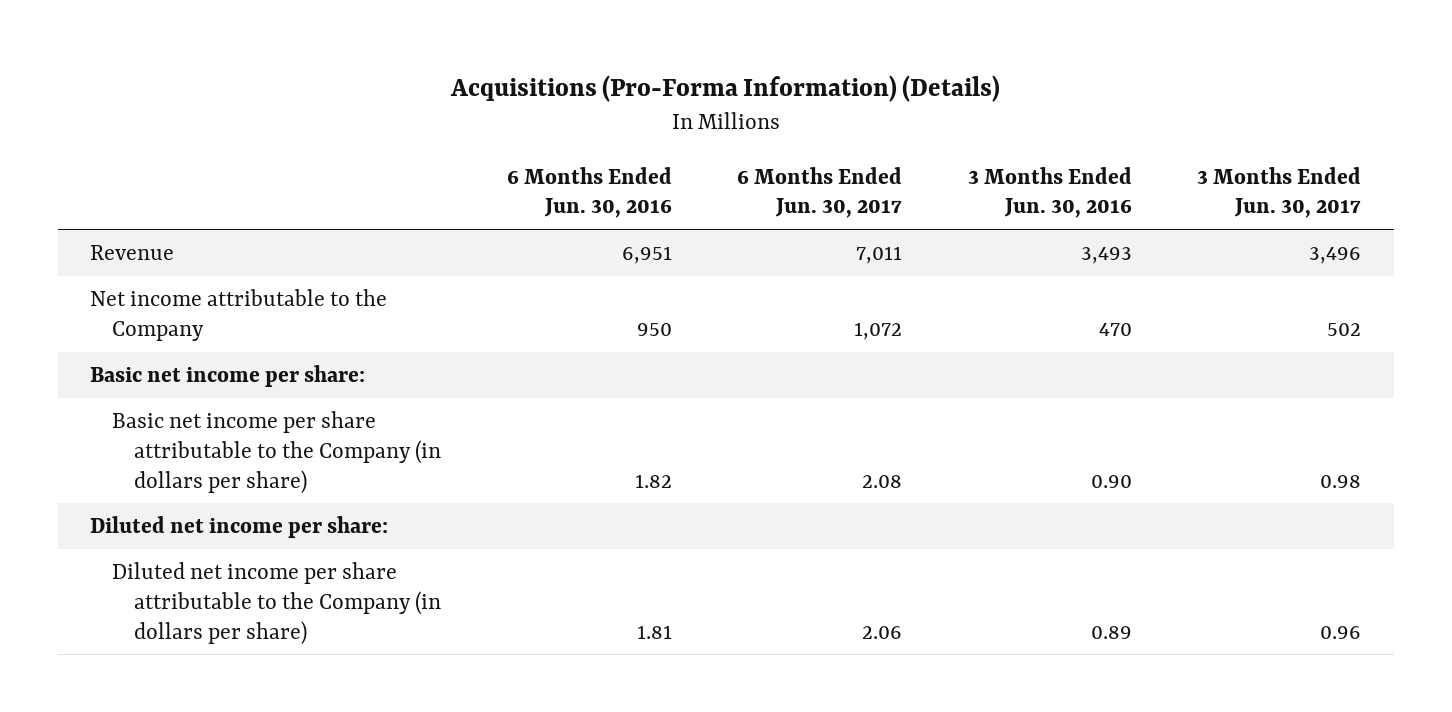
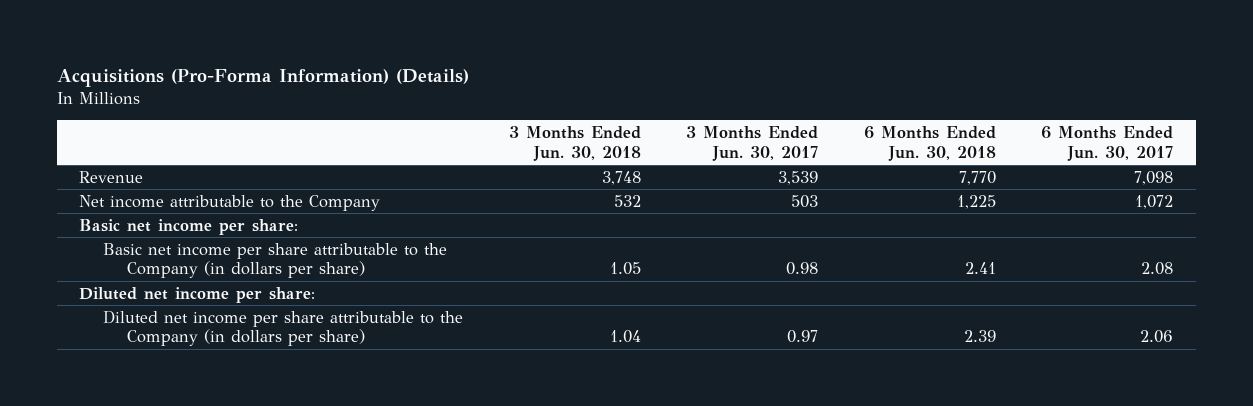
- | 6 Months Ended Jun. 30, 2016 | 6 Months Ended Jun. 30, 2017 | 3 Months Ended Jun. 30, 2016 | 3 Months Ended Jun. 30, 2017
+ | 3 Months Ended Jun. 30, 2018 | 3 Months Ended Jun. 30, 2017 | 6 Months Ended Jun. 30, 2018 | 6 Months Ended Jun. 30, 2017
- Revenue | 6,951 | 7,011 | 3,493 | 3,496
- Net income attributable to the Company | 950 | 1,072 | 470 | 502
+ Revenue | 3,748 | 3,539 | 7,770 | 7,098
+ Net income attributable to the Company | 532 | 503 | 1,225 | 1,072
- Diluted net income per share attributable to the Company (in dollars per share) | 1.81 | 2.06 | 0.89 | 0.96
+ Diluted net income per share attributable to the Company (in dollars per share) | 1.04 | 0.97 | 2.39 | 2.06

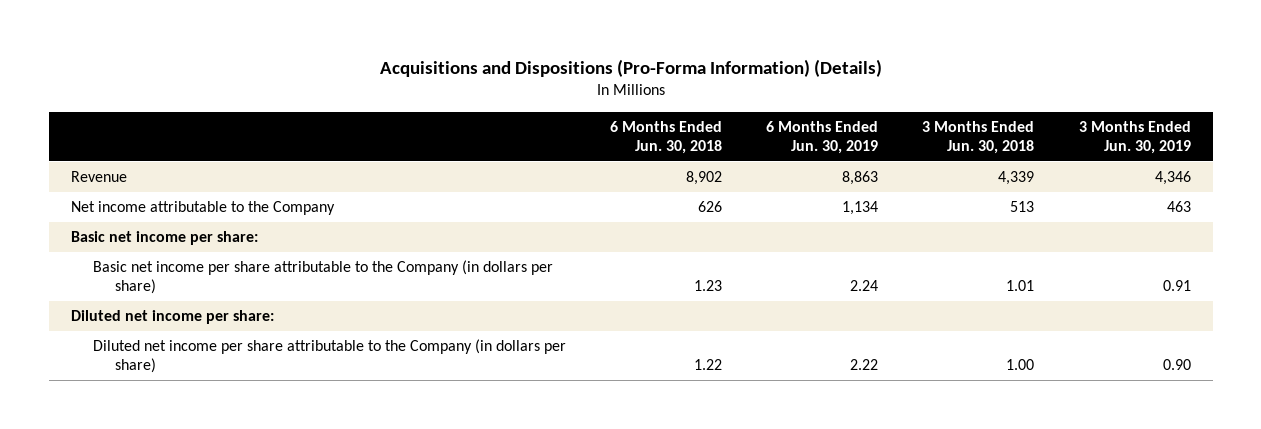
- Acquisitions (Pro-Forma Information) (Details)
+ Acquisitions and Dispositions (Pro-Forma Information) (Details)
- | 3 Months Ended Jun. 30, 2018 | 3 Months Ended Jun. 30, 2017 | 6 Months Ended Jun. 30, 2018 | 6 Months Ended Jun. 30, 2017
+ | 6 Months Ended Jun. 30, 2018 | 6 Months Ended Jun. 30, 2019 | 3 Months Ended Jun. 30, 2018 | 3 Months Ended Jun. 30, 2019
- Revenue | 3,748 | 3,539 | 7,770 | 7,098
- Net income attributable to the Company | 532 | 503 | 1,225 | 1,072
+ Revenue | 8,902 | 8,863 | 4,339 | 4,346
+ Net income attributable to the Company | 626 | 1,134 | 513 | 463
- Basic net income per share attributable to the Company (in dollars per share) | 1.05 | 0.98 | 2.41 | 2.08
+ Basic net income per share attributable to the Company (in dollars per share) | 1.23 | 2.24 | 1.01 | 0.91
- Diluted net income per share attributable to the Company (in dollars per share) | 1.04 | 0.97 | 2.39 | 2.06
+ Diluted net income per share attributable to the Company (in dollars per share) | 1.22 | 2.22 | 1.00 | 0.90

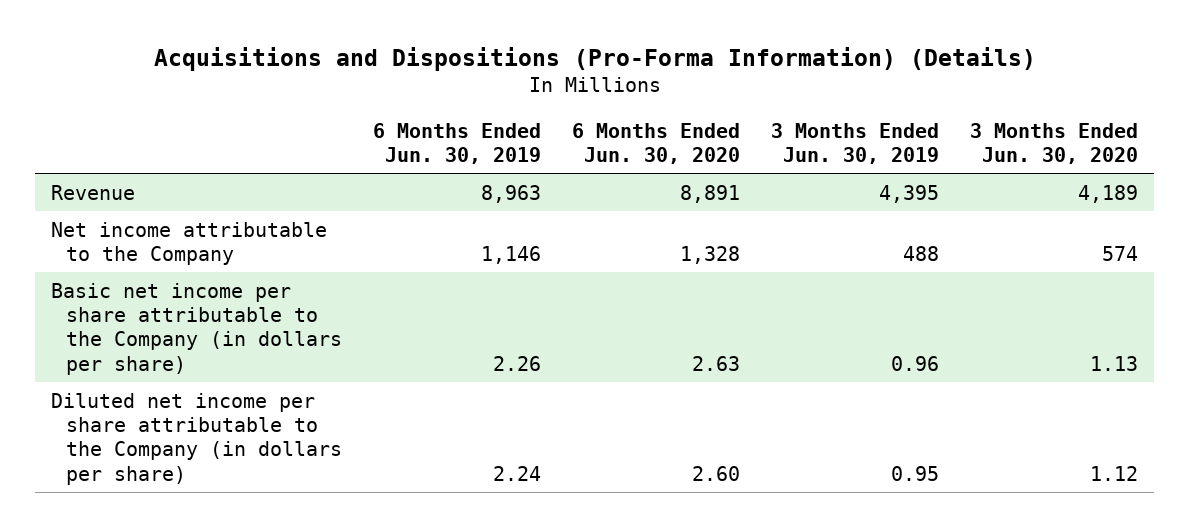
- | 6 Months Ended Jun. 30, 2018 | 6 Months Ended Jun. 30, 2019 | 3 Months Ended Jun. 30, 2018 | 3 Months Ended Jun. 30, 2019
+ | 6 Months Ended Jun. 30, 2019 | 6 Months Ended Jun. 30, 2020 | 3 Months Ended Jun. 30, 2019 | 3 Months Ended Jun. 30, 2020
- Revenue | 8,902 | 8,863 | 4,339 | 4,346
- Net income attributable to the Company | 626 | 1,134 | 513 | 463
- Basic net income per share:
- Basic net income per share attributable to the Company (in dollars per share) | 1.23 | 2.24 | 1.01 | 0.91
- Diluted net income per share:
- Diluted net income per share attributable to the Company (in dollars per share) | 1.22 | 2.22 | 1.00 | 0.90
+ Revenue | 8,963 | 8,891 | 4,395 | 4,189
+ Net income attributable to the Company | 1,146 | 1,328 | 488 | 574
+ Basic net income per share attributable to the Company (in dollars per share) | 2.26 | 2.63 | 0.96 | 1.13
+ Diluted net income per share attributable to the Company (in dollars per share) | 2.24 | 2.60 | 0.95 | 1.12

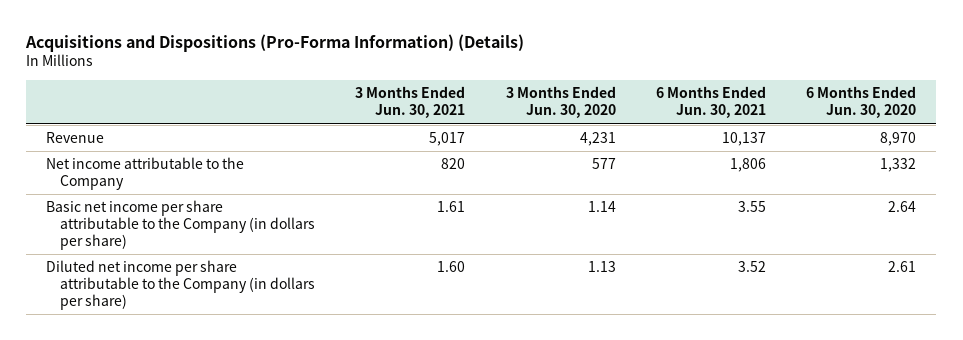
- | 6 Months Ended Jun. 30, 2019 | 6 Months Ended Jun. 30, 2020 | 3 Months Ended Jun. 30, 2019 | 3 Months Ended Jun. 30, 2020
+ | 3 Months Ended Jun. 30, 2021 | 3 Months Ended Jun. 30, 2020 | 6 Months Ended Jun. 30, 2021 | 6 Months Ended Jun. 30, 2020
- Revenue | 8,963 | 8,891 | 4,395 | 4,189
- Net income attributable to the Company | 1,146 | 1,328 | 488 | 574
- Basic net income per share attributable to the Company (in dollars per share) | 2.26 | 2.63 | 0.96 | 1.13
- Diluted net income per share attributable to the Company (in dollars per share) | 2.24 | 2.60 | 0.95 | 1.12
+ Revenue | 5,017 | 4,231 | 10,137 | 8,970
+ Net income attributable to the Company | 820 | 577 | 1,806 | 1,332
+ Basic net income per share attributable to the Company (in dollars per share) | 1.61 | 1.14 | 3.55 | 2.64
+ Diluted net income per share attributable to the Company (in dollars per share) | 1.60 | 1.13 | 3.52 | 2.61

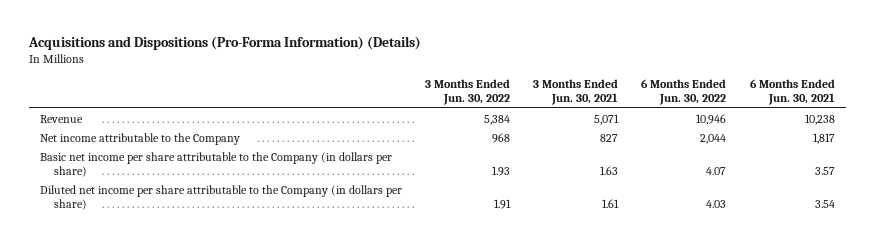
- | 3 Months Ended Jun. 30, 2021 | 3 Months Ended Jun. 30, 2020 | 6 Months Ended Jun. 30, 2021 | 6 Months Ended Jun. 30, 2020
+ | 3 Months Ended Jun. 30, 2022 | 3 Months Ended Jun. 30, 2021 | 6 Months Ended Jun. 30, 2022 | 6 Months Ended Jun. 30, 2021
- Revenue | 5,017 | 4,231 | 10,137 | 8,970
- Net income attributable to the Company | 820 | 577 | 1,806 | 1,332
- Basic net income per share attributable to the Company (in dollars per share) | 1.61 | 1.14 | 3.55 | 2.64
- Diluted net income per share attributable to the Company (in dollars per share) | 1.60 | 1.13 | 3.52 | 2.61
+ Revenue | 5,384 | 5,071 | 10,946 | 10,238
+ Net income attributable to the Company | 968 | 827 | 2,044 | 1,817
+ Basic net income per share attributable to the Company (in dollars per share) | 1.93 | 1.63 | 4.07 | 3.57
+ Diluted net income per share attributable to the Company (in dollars per share) | 1.91 | 1.61 | 4.03 | 3.54

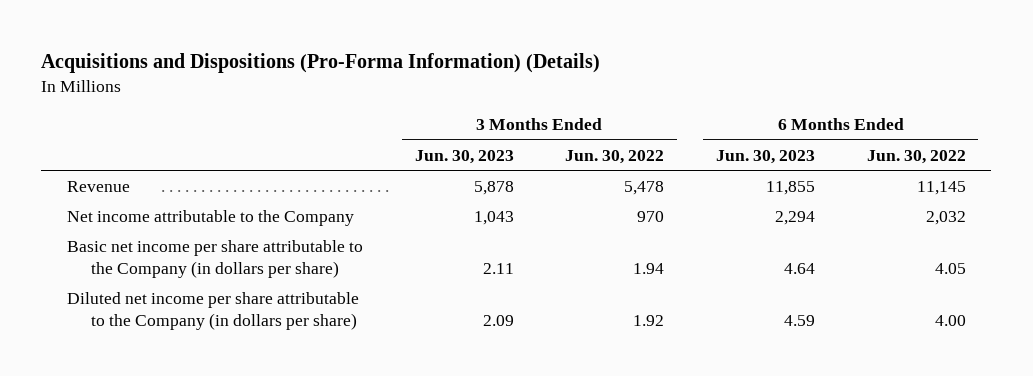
- | 3 Months Ended Jun. 30, 2022 | 3 Months Ended Jun. 30, 2021 | 6 Months Ended Jun. 30, 2022 | 6 Months Ended Jun. 30, 2021
+ | 3 Months Ended Jun. 30, 2023 | 3 Months Ended Jun. 30, 2022 | 6 Months Ended Jun. 30, 2023 | 6 Months Ended Jun. 30, 2022
- Revenue | 5,384 | 5,071 | 10,946 | 10,238
- Net income attributable to the Company | 968 | 827 | 2,044 | 1,817
- Basic net income per share attributable to the Company (in dollars per share) | 1.93 | 1.63 | 4.07 | 3.57
- Diluted net income per share attributable to the Company (in dollars per share) | 1.91 | 1.61 | 4.03 | 3.54
+ Revenue | 5,878 | 5,478 | 11,855 | 11,145
+ Net income attributable to the Company | 1,043 | 970 | 2,294 | 2,032
+ Basic net income per share attributable to the Company (in dollars per share) | 2.11 | 1.94 | 4.64 | 4.05
+ Diluted net income per share attributable to the Company (in dollars per share) | 2.09 | 1.92 | 4.59 | 4.00

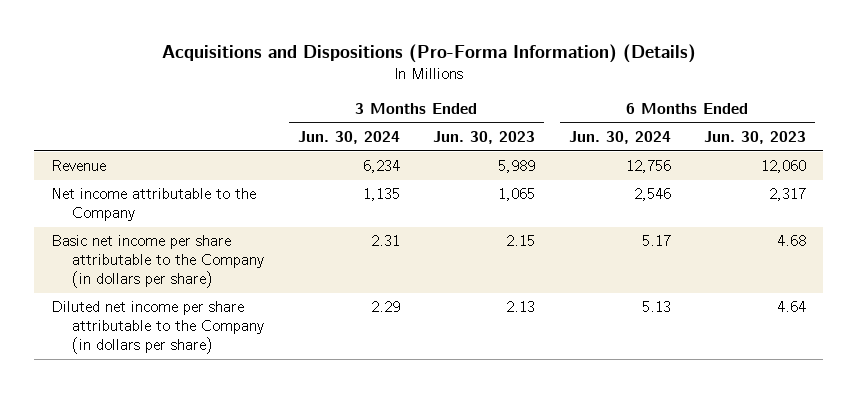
- | 3 Months Ended Jun. 30, 2023 | 3 Months Ended Jun. 30, 2022 | 6 Months Ended Jun. 30, 2023 | 6 Months Ended Jun. 30, 2022
+ | 3 Months Ended Jun. 30, 2024 | 3 Months Ended Jun. 30, 2023 | 6 Months Ended Jun. 30, 2024 | 6 Months Ended Jun. 30, 2023
- Revenue | 5,878 | 5,478 | 11,855 | 11,145
- Net income attributable to the Company | 1,043 | 970 | 2,294 | 2,032
- Basic net income per share attributable to the Company (in dollars per share) | 2.11 | 1.94 | 4.64 | 4.05
- Diluted net income per share attributable to the Company (in dollars per share) | 2.09 | 1.92 | 4.59 | 4.00
+ Revenue | 6,234 | 5,989 | 12,756 | 12,060
+ Net income attributable to the Company | 1,135 | 1,065 | 2,546 | 2,317
+ Basic net income per share attributable to the Company (in dollars per share) | 2.31 | 2.15 | 5.17 | 4.68
+ Diluted net income per share attributable to the Company (in dollars per share) | 2.29 | 2.13 | 5.13 | 4.64

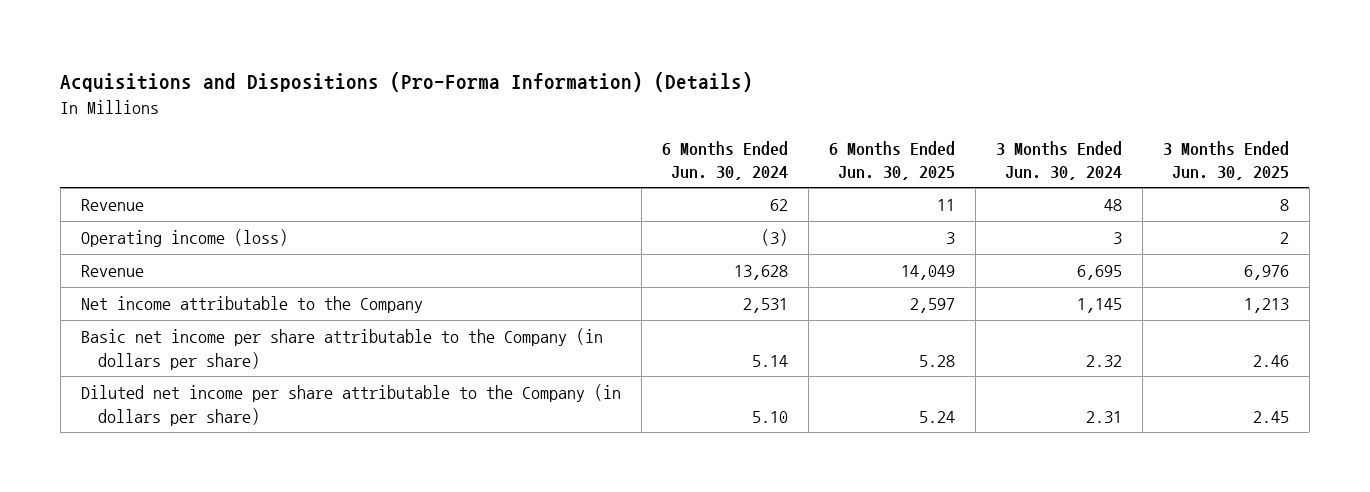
- | 3 Months Ended Jun. 30, 2024 | 3 Months Ended Jun. 30, 2023 | 6 Months Ended Jun. 30, 2024 | 6 Months Ended Jun. 30, 2023
+ | 6 Months Ended Jun. 30, 2024 | 6 Months Ended Jun. 30, 2025 | 3 Months Ended Jun. 30, 2024 | 3 Months Ended Jun. 30, 2025
- Revenue | 6,234 | 5,989 | 12,756 | 12,060
- Net income attributable to the Company | 1,135 | 1,065 | 2,546 | 2,317
- Basic net income per share attributable to the Company (in dollars per share) | 2.31 | 2.15 | 5.17 | 4.68
- Diluted net income per share attributable to the Company (in dollars per share) | 2.29 | 2.13 | 5.13 | 4.64
+ Revenue | 62 | 11 | 48 | 8
+ Operating income (loss) | (3) | 3 | 3 | 2
+ Revenue | 13,628 | 14,049 | 6,695 | 6,976
+ Net income attributable to the Company | 2,531 | 2,597 | 1,145 | 1,213
+ Basic net income per share attributable to the Company (in dollars per share) | 5.14 | 5.28 | 2.32 | 2.46
+ Diluted net income per share attributable to the Company (in dollars per share) | 5.10 | 5.24 | 2.31 | 2.45

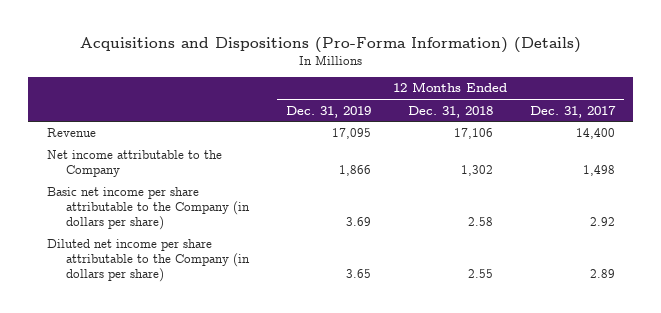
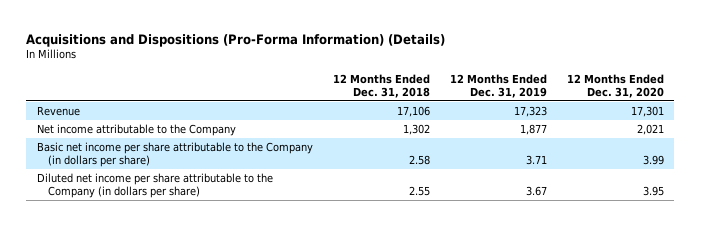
- | 12 Months Ended Dec. 31, 2019 | 12 Months Ended Dec. 31, 2018 | 12 Months Ended Dec. 31, 2017
+ | 12 Months Ended Dec. 31, 2018 | 12 Months Ended Dec. 31, 2019 | 12 Months Ended Dec. 31, 2020
- Revenue | 17,095 | 17,106 | 14,400
- Net income attributable to the Company | 1,866 | 1,302 | 1,498
- Basic net income per share attributable to the Company (in dollars per share) | 3.69 | 2.58 | 2.92
- Diluted net income per share attributable to the Company (in dollars per share) | 3.65 | 2.55 | 2.89
+ Revenue | 17,106 | 17,323 | 17,301
+ Net income attributable to the Company | 1,302 | 1,877 | 2,021
+ Basic net income per share attributable to the Company (in dollars per share) | 2.58 | 3.71 | 3.99
+ Diluted net income per share attributable to the Company (in dollars per share) | 2.55 | 3.67 | 3.95

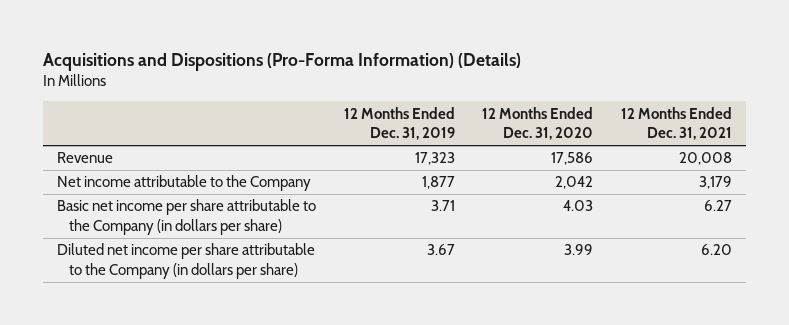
- | 12 Months Ended Dec. 31, 2018 | 12 Months Ended Dec. 31, 2019 | 12 Months Ended Dec. 31, 2020
+ | 12 Months Ended Dec. 31, 2019 | 12 Months Ended Dec. 31, 2020 | 12 Months Ended Dec. 31, 2021
- Revenue | 17,106 | 17,323 | 17,301
- Net income attributable to the Company | 1,302 | 1,877 | 2,021
- Basic net income per share attributable to the Company (in dollars per share) | 2.58 | 3.71 | 3.99
- Diluted net income per share attributable to the Company (in dollars per share) | 2.55 | 3.67 | 3.95
+ Revenue | 17,323 | 17,586 | 20,008
+ Net income attributable to the Company | 1,877 | 2,042 | 3,179
+ Basic net income per share attributable to the Company (in dollars per share) | 3.71 | 4.03 | 6.27
+ Diluted net income per share attributable to the Company (in dollars per share) | 3.67 | 3.99 | 6.20

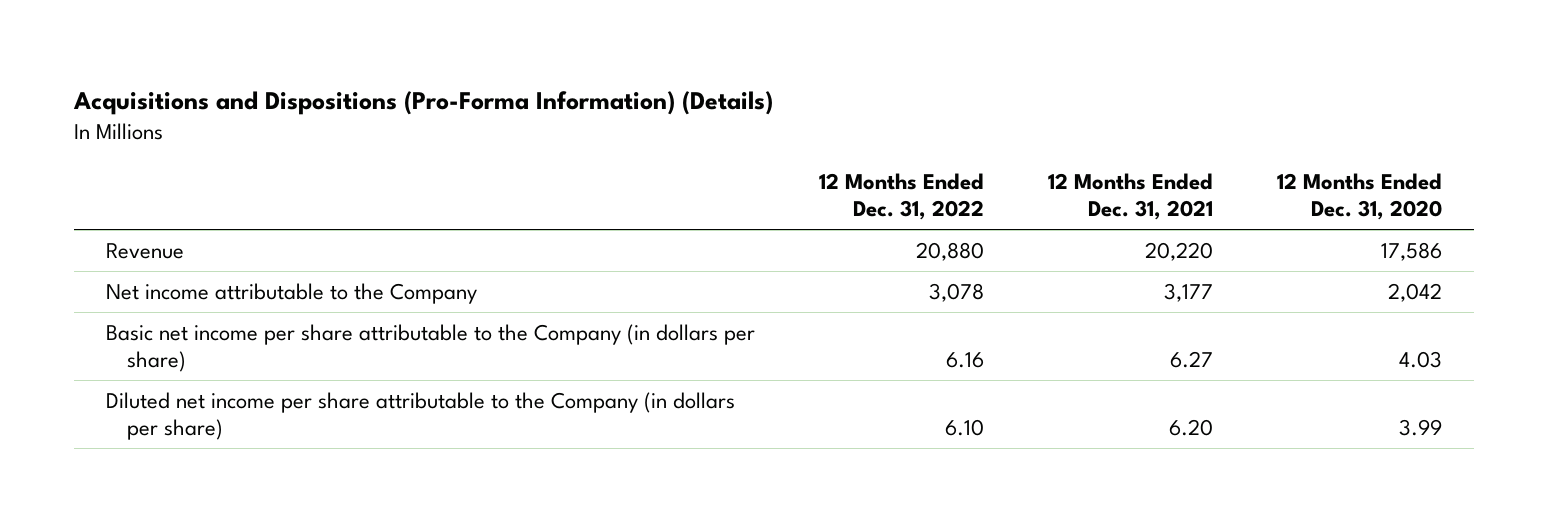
- | 12 Months Ended Dec. 31, 2019 | 12 Months Ended Dec. 31, 2020 | 12 Months Ended Dec. 31, 2021
+ | 12 Months Ended Dec. 31, 2022 | 12 Months Ended Dec. 31, 2021 | 12 Months Ended Dec. 31, 2020
- Revenue | 17,323 | 17,586 | 20,008
- Net income attributable to the Company | 1,877 | 2,042 | 3,179
+ Revenue | 20,880 | 20,220 | 17,586
+ Net income attributable to the Company | 3,078 | 3,177 | 2,042

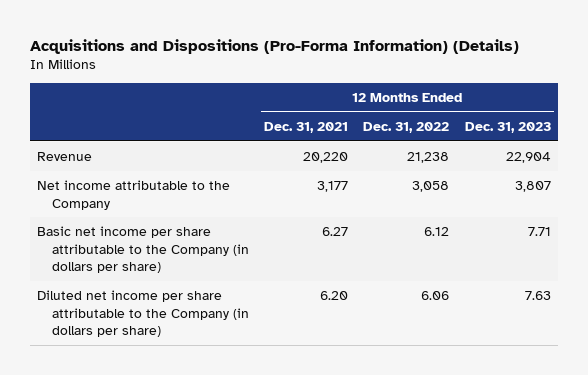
- | 12 Months Ended Dec. 31, 2022 | 12 Months Ended Dec. 31, 2021 | 12 Months Ended Dec. 31, 2020
+ | 12 Months Ended Dec. 31, 2021 | 12 Months Ended Dec. 31, 2022 | 12 Months Ended Dec. 31, 2023
- Revenue | 20,880 | 20,220 | 17,586
- Net income attributable to the Company | 3,078 | 3,177 | 2,042
- Basic net income per share attributable to the Company (in dollars per share) | 6.16 | 6.27 | 4.03
- Diluted net income per share attributable to the Company (in dollars per share) | 6.10 | 6.20 | 3.99
+ Revenue | 20,220 | 21,238 | 22,904
+ Net income attributable to the Company | 3,177 | 3,058 | 3,807
+ Basic net income per share attributable to the Company (in dollars per share) | 6.27 | 6.12 | 7.71
+ Diluted net income per share attributable to the Company (in dollars per share) | 6.20 | 6.06 | 7.63

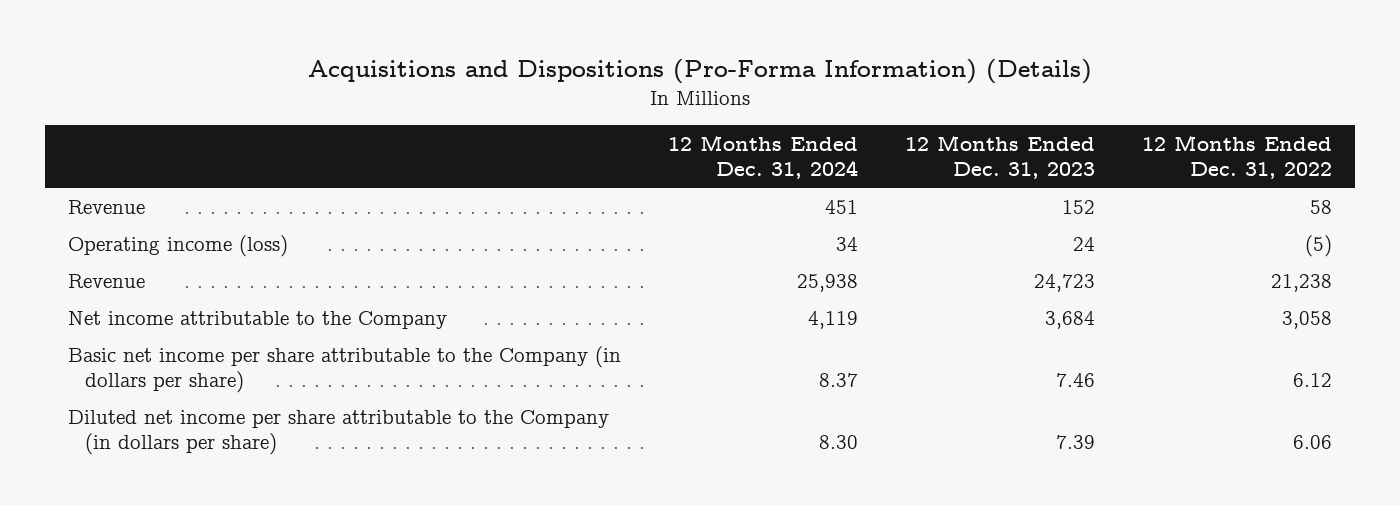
- | 12 Months Ended Dec. 31, 2021 | 12 Months Ended Dec. 31, 2022 | 12 Months Ended Dec. 31, 2023
+ | 12 Months Ended Dec. 31, 2024 | 12 Months Ended Dec. 31, 2023 | 12 Months Ended Dec. 31, 2022
- Revenue | 20,220 | 21,238 | 22,904
- Net income attributable to the Company | 3,177 | 3,058 | 3,807
- Basic net income per share attributable to the Company (in dollars per share) | 6.27 | 6.12 | 7.71
- Diluted net income per share attributable to the Company (in dollars per share) | 6.20 | 6.06 | 7.63
+ Revenue | 451 | 152 | 58
+ Operating income (loss) | 34 | 24 | (5)
+ Revenue | 25,938 | 24,723 | 21,238
+ Net income attributable to the Company | 4,119 | 3,684 | 3,058
+ Basic net income per share attributable to the Company (in dollars per share) | 8.37 | 7.46 | 6.12
+ Diluted net income per share attributable to the Company (in dollars per share) | 8.30 | 7.39 | 6.06

